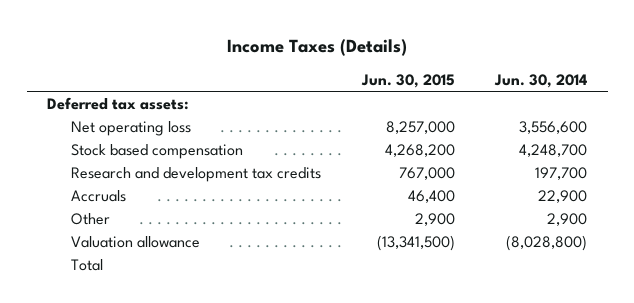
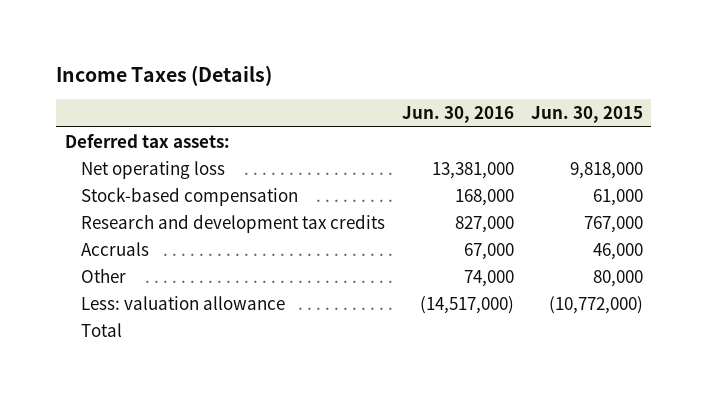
- | Jun. 30, 2015 | Jun. 30, 2014
+ | Jun. 30, 2016 | Jun. 30, 2015
- Net operating loss | 8,257,000 | 3,556,600
- Stock based compensation | 4,268,200 | 4,248,700
+ Net operating loss | 13,381,000 | 9,818,000
+ Stock-based compensation | 168,000 | 61,000
- Accruals | 46,400 | 22,900
- Other | 2,900 | 2,900
- Valuation allowance | (13,341,500) | (8,028,800)
+ Accruals | 67,000 | 46,000
+ Other | 74,000 | 80,000
+ Less: valuation allowance | (14,517,000) | (10,772,000)

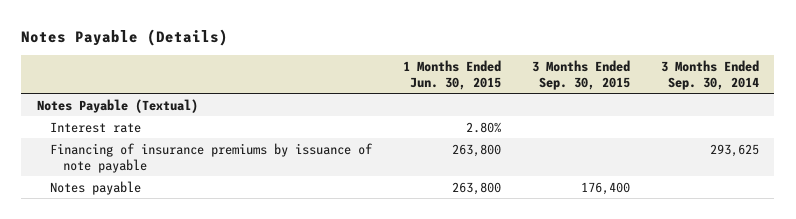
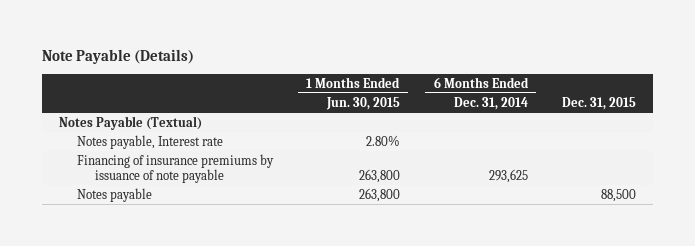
- Notes Payable (Details)
+ Note Payable (Details)
- | 1 Months Ended Jun. 30, 2015 | 3 Months Ended Sep. 30, 2015 | 3 Months Ended Sep. 30, 2014
+ | 1 Months Ended Jun. 30, 2015 | 6 Months Ended Dec. 31, 2014 | Dec. 31, 2015
- Interest rate | 2.80% | |
+ Notes payable, Interest rate | 2.80% | |

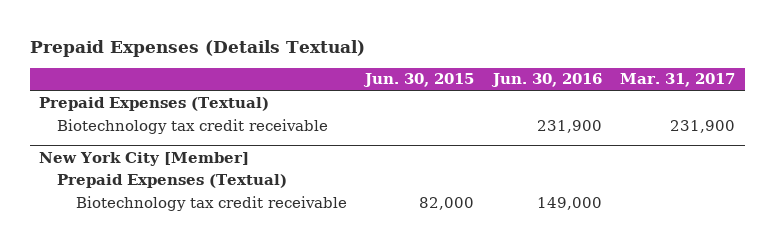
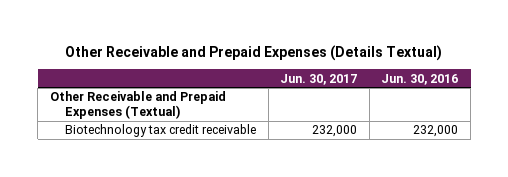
- Prepaid Expenses (Details Textual)
+ Other Receivable and Prepaid Expenses (Details Textual)
- | Jun. 30, 2015 | Jun. 30, 2016 | Mar. 31, 2017
+ | Jun. 30, 2017 | Jun. 30, 2016
- Prepaid Expenses (Textual)
- Biotechnology tax credit receivable | | 231,900 | 231,900
- New York City [Member]
- Prepaid Expenses (Textual)
- Biotechnology tax credit receivable | 82,000 | 149,000 |
+ Other Receivable and Prepaid Expenses (Textual)
+ Biotechnology tax credit receivable | 232,000 | 232,000

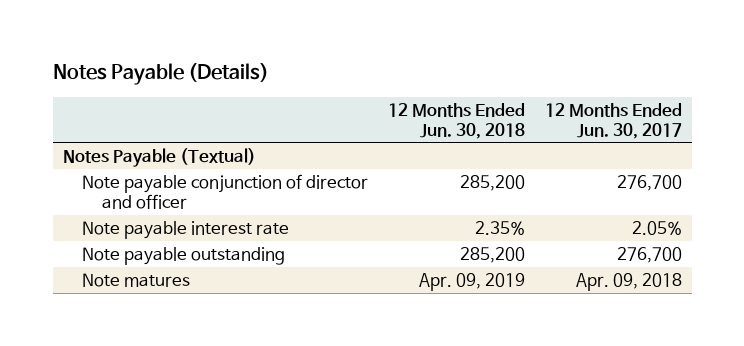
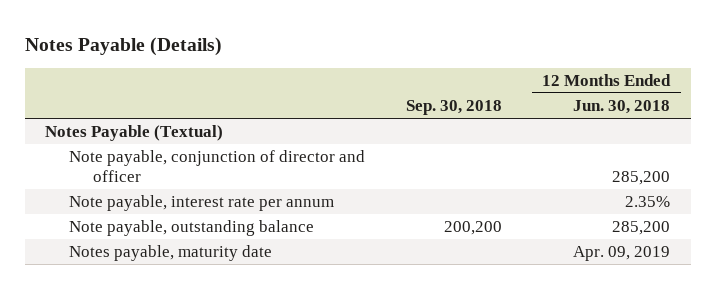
- | 12 Months Ended Jun. 30, 2018 | 12 Months Ended Jun. 30, 2017
+ | Sep. 30, 2018 | 12 Months Ended Jun. 30, 2018
- Note payable conjunction of director and officer | 285,200 | 276,700
- Note payable interest rate | 2.35% | 2.05%
- Note payable outstanding | 285,200 | 276,700
- Note matures | Apr. 09, 2019 | Apr. 09, 2018
+ Note payable, conjunction of director and officer | | 285,200
+ Note payable, interest rate per annum | | 2.35%
+ Note payable, outstanding balance | 200,200 | 285,200
+ Notes payable, maturity date | | Apr. 09, 2019

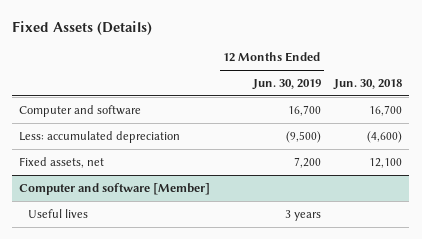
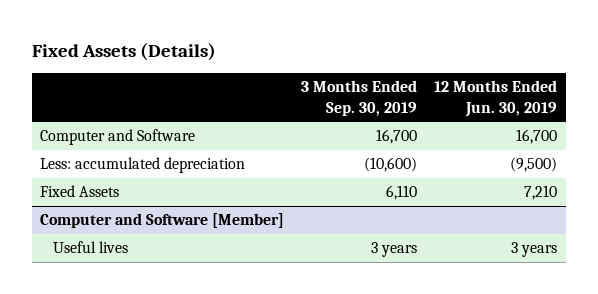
- | 12 Months Ended Jun. 30, 2019 | Jun. 30, 2018
+ | 3 Months Ended Sep. 30, 2019 | 12 Months Ended Jun. 30, 2019
- Computer and software | 16,700 | 16,700
+ Computer and Software | 16,700 | 16,700
- Fixed assets, net | 7,200 | 12,100
- Computer and software [Member]
+ Fixed Assets | 6,110 | 7,210
+ Computer and Software [Member]

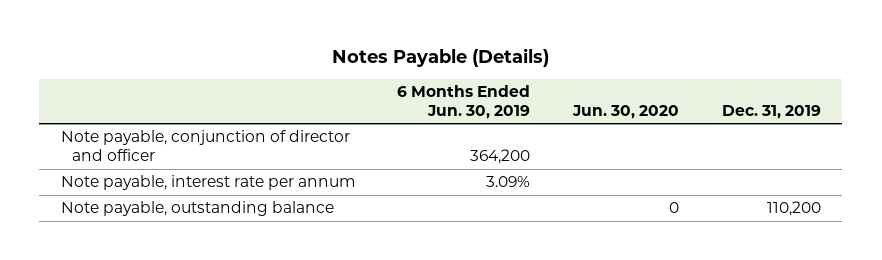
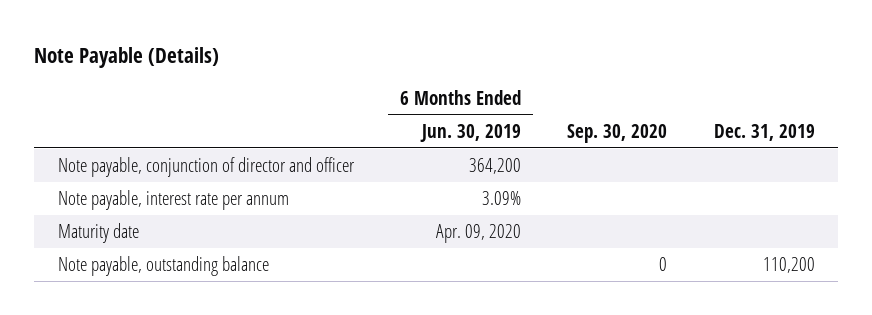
- Notes Payable (Details)
+ Note Payable (Details)
- | 6 Months Ended Jun. 30, 2019 | Jun. 30, 2020 | Dec. 31, 2019
+ | 6 Months Ended Jun. 30, 2019 | Sep. 30, 2020 | Dec. 31, 2019
+ Maturity date | Apr. 09, 2020 | |

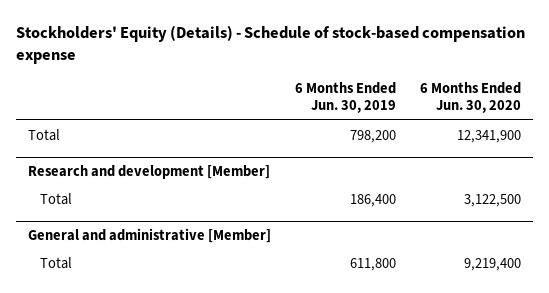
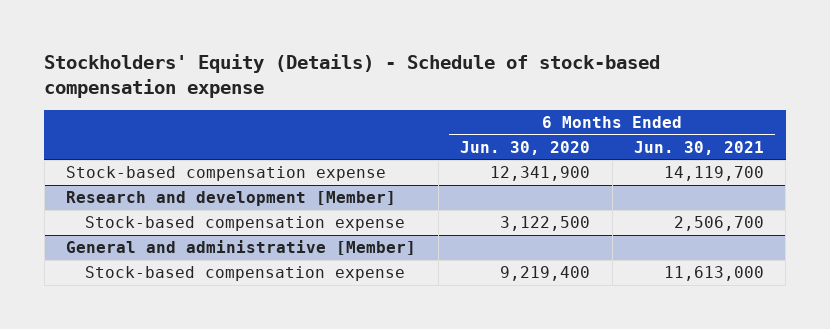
- | 6 Months Ended Jun. 30, 2019 | 6 Months Ended Jun. 30, 2020
+ | 6 Months Ended Jun. 30, 2020 | 6 Months Ended Jun. 30, 2021
- Total | 798,200 | 12,341,900
+ Stock-based compensation expense | 12,341,900 | 14,119,700
@ Research and development [Member]
- Total | 186,400 | 3,122,500
+ Stock-based compensation expense | 3,122,500 | 2,506,700
@ General and administrative [Member]
- Total | 611,800 | 9,219,400
+ Stock-based compensation expense | 9,219,400 | 11,613,000

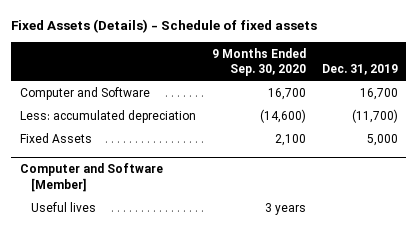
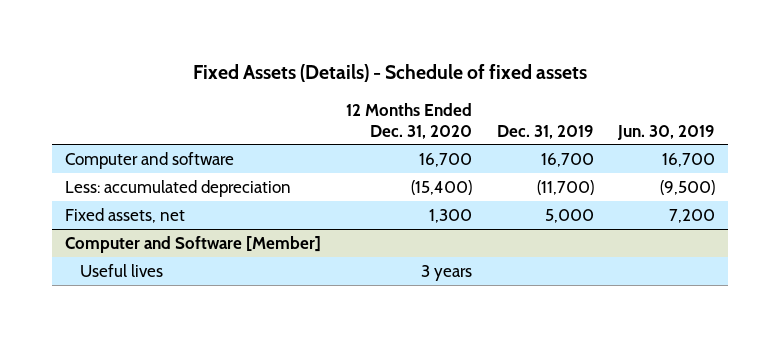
- | 9 Months Ended Sep. 30, 2020 | Dec. 31, 2019
+ | 12 Months Ended Dec. 31, 2020 | Dec. 31, 2019 | Jun. 30, 2019
- Computer and Software | 16,700 | 16,700
+ Computer and software | 16,700 | 16,700 | 16,700
- Fixed Assets | 2,100 | 5,000
+ Fixed assets, net | 1,300 | 5,000 | 7,200

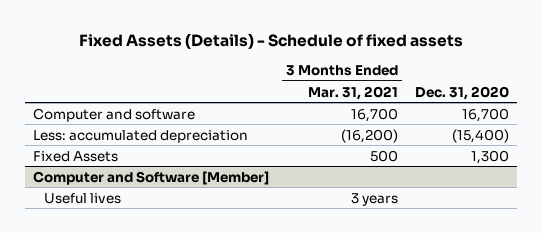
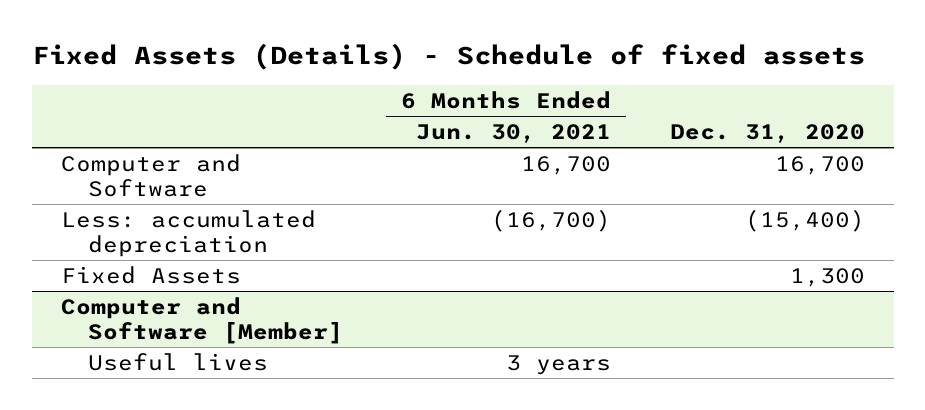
- | 3 Months Ended Mar. 31, 2021 | Dec. 31, 2020
+ | 6 Months Ended Jun. 30, 2021 | Dec. 31, 2020
- Computer and software | 16,700 | 16,700
+ Computer and Software | 16,700 | 16,700

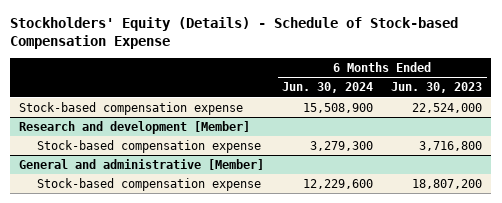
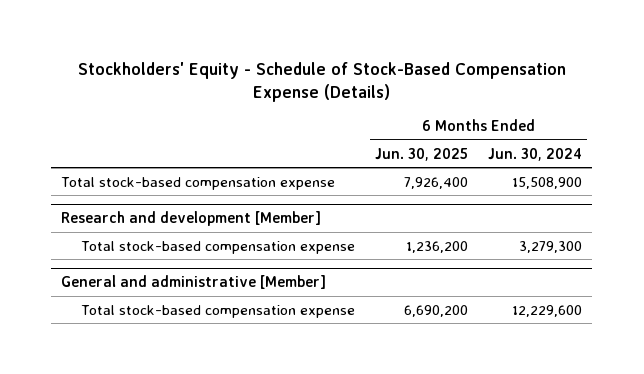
- Stockholders' Equity (Details) - Schedule of Stock-based Compensation Expense
+ Stockholders' Equity - Schedule of Stock-Based Compensation Expense (Details)
- | 6 Months Ended Jun. 30, 2024 | 6 Months Ended Jun. 30, 2023
+ | 6 Months Ended Jun. 30, 2025 | 6 Months Ended Jun. 30, 2024
- Stock-based compensation expense | 15,508,900 | 22,524,000
+ Total stock-based compensation expense | 7,926,400 | 15,508,900
@ Research and development [Member]
- Stock-based compensation expense | 3,279,300 | 3,716,800
+ Total stock-based compensation expense | 1,236,200 | 3,279,300
@ General and administrative [Member]
- Stock-based compensation expense | 12,229,600 | 18,807,200
+ Total stock-based compensation expense | 6,690,200 | 12,229,600

